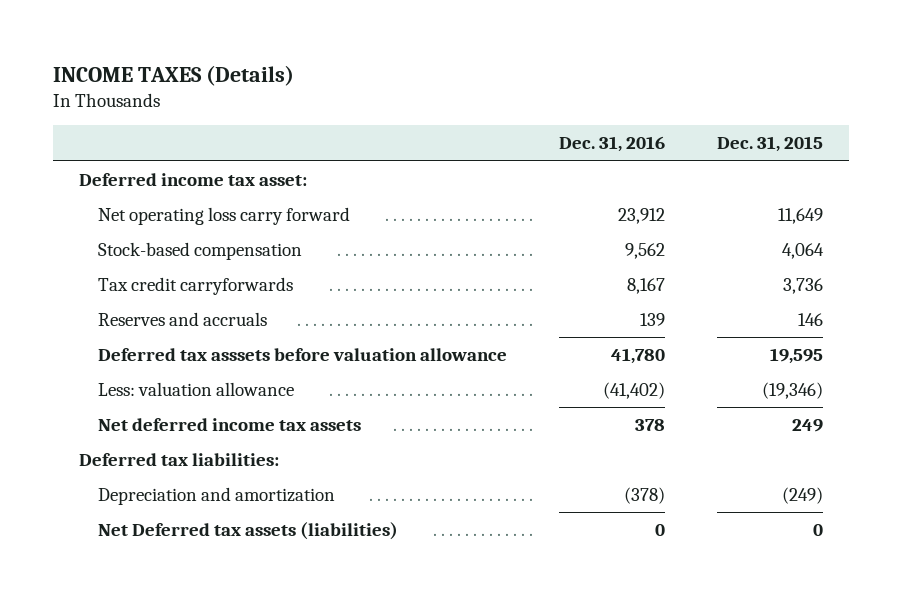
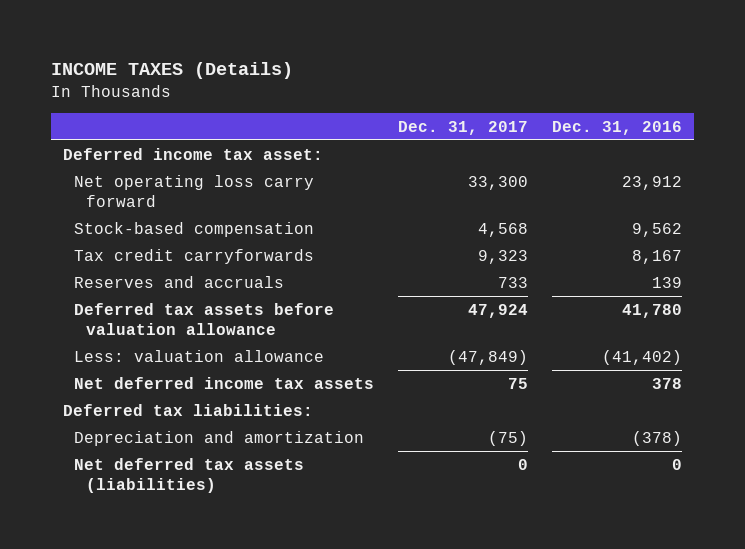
- | Dec. 31, 2016 | Dec. 31, 2015
+ | Dec. 31, 2017 | Dec. 31, 2016
- Deferred tax asssets before valuation allowance | 41,780 | 19,595
+ Deferred tax assets before valuation allowance | 47,924 | 41,780
- Net Deferred tax assets (liabilities) | 0 | 0
+ Net deferred tax assets (liabilities) | 0 | 0

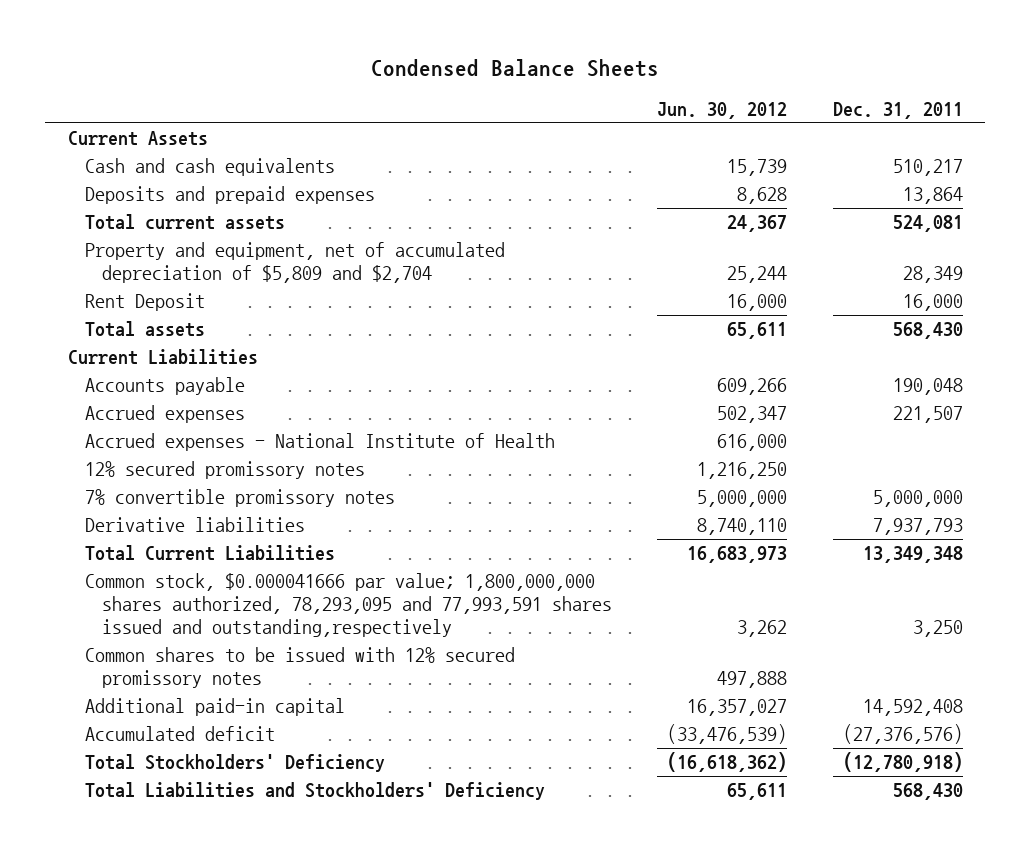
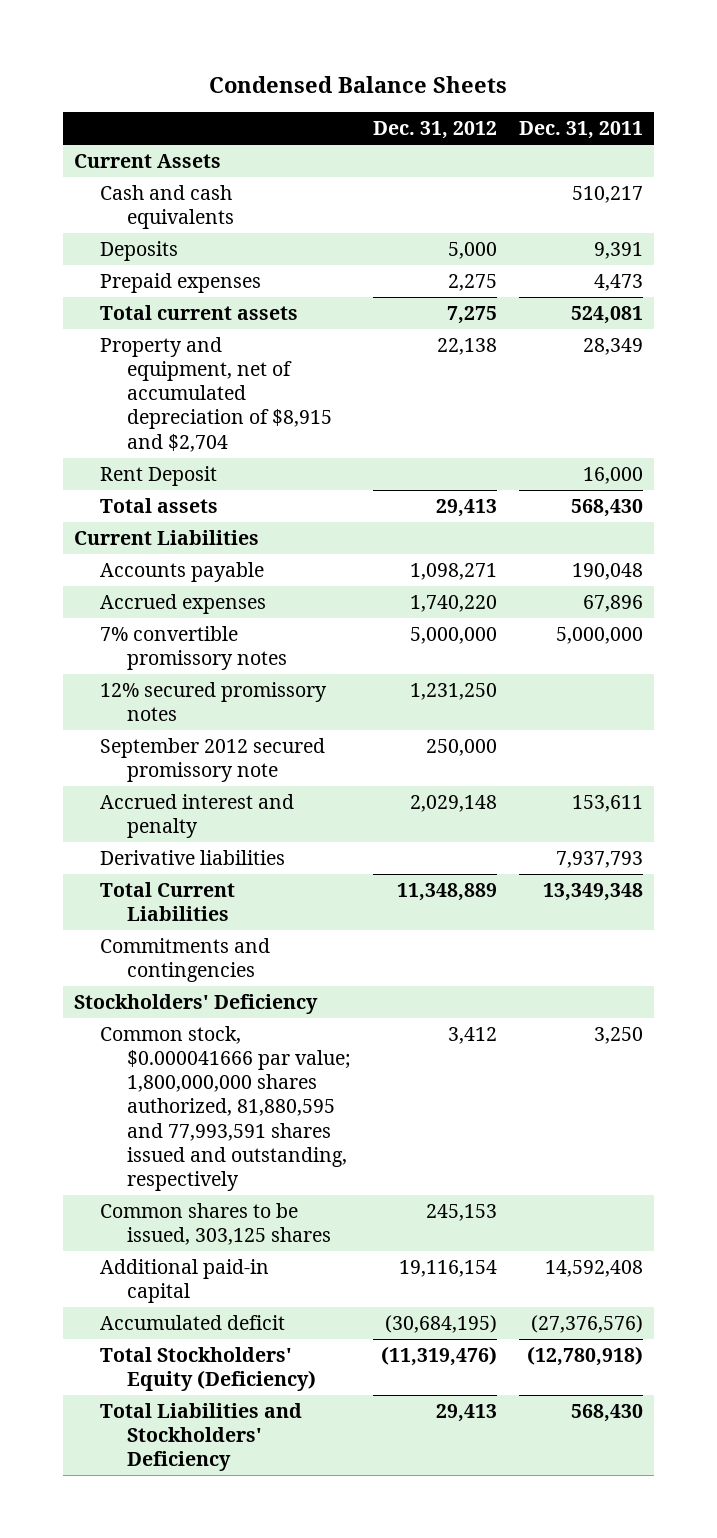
- | Jun. 30, 2012 | Dec. 31, 2011
+ | Dec. 31, 2012 | Dec. 31, 2011
- Deposits and prepaid expenses | 8,628 | 13,864
+ Deposits | 5,000 | 9,391
+ Prepaid expenses | 2,275 | 4,473
- Property and equipment, net of accumulated depreciation of $5,809 and $2,704 | 25,244 | 28,349
+ Property and equipment, net of accumulated depreciation of $8,915 and $2,704 | 22,138 | 28,349
- Accrued expenses | 502,347 | 221,507
- Accrued expenses - National Institute of Health | 616,000 |
+ Accrued expenses | 1,740,220 | 67,896
moved down: 12% secured promissory notes | 1,231,250 |
+ September 2012 secured promissory note | 250,000 |
+ Accrued interest and penalty | 2,029,148 | 153,611
- Common stock, $0.000041666 par value; 1,800,000,000 shares authorized, 78,293,095 and 77,993,591 shares issued and outstanding,respectively | 3,262 | 3,250
- Common shares to be issued with 12% secured promissory notes | 497,888 |
+ Commitments and contingencies
+ Stockholders' Deficiency
+ Common stock, $0.000041666 par value; 1,800,000,000 shares authorized, 81,880,595 and 77,993,591 shares issued and outstanding, respectively | 3,412 | 3,250
+ Common shares to be issued, 303,125 shares | 245,153 |
- Total Stockholders' Deficiency | (16,618,362) | (12,780,918)
+ Total Stockholders' Equity (Deficiency) | (11,319,476) | (12,780,918)

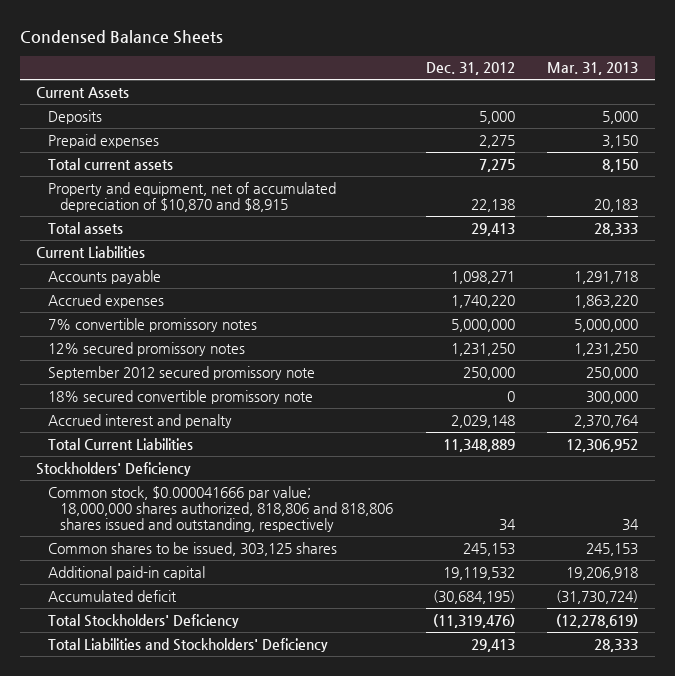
- | Dec. 31, 2012 | Dec. 31, 2011
+ | Dec. 31, 2012 | Mar. 31, 2013
- Cash and cash equivalents | | 510,217
- Property and equipment, net of accumulated depreciation of $8,915 and $2,704 | 22,138 | 28,349
- Rent Deposit | | 16,000
+ Property and equipment, net of accumulated depreciation of $10,870 and $8,915 | 22,138 | 20,183
+ 18% secured convertible promissory note | 0 | 300,000
- Derivative liabilities | | 7,937,793
- Commitments and contingencies
- Common stock, $0.000041666 par value; 1,800,000,000 shares authorized, 81,880,595 and 77,993,591 shares issued and outstanding, respectively | 3,412 | 3,250
+ Common stock, $0.000041666 par value; 18,000,000 shares authorized, 818,806 and 818,806 shares issued and outstanding, respectively | 34 | 34
- Additional paid-in capital | 19,116,154 | 14,592,408
+ Additional paid-in capital | 19,119,532 | 19,206,918
- Total Stockholders' Equity (Deficiency) | (11,319,476) | (12,780,918)
+ Total Stockholders' Deficiency | (11,319,476) | (12,278,619)

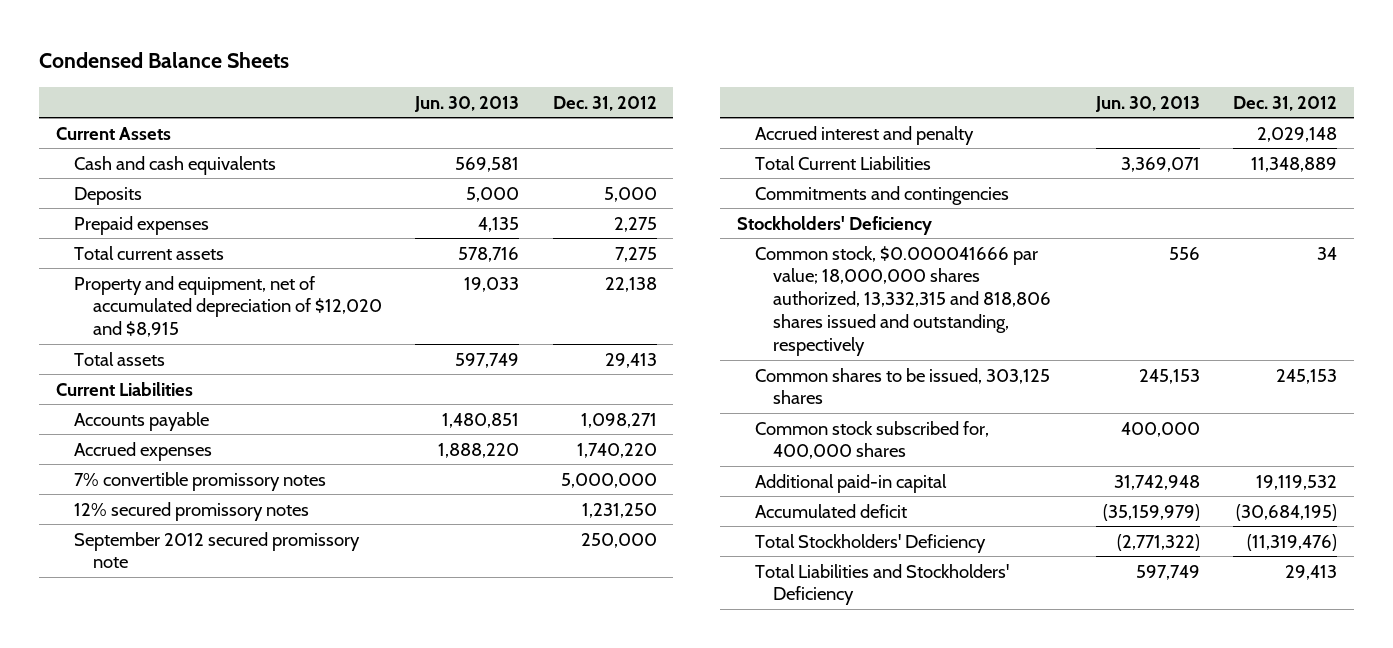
- | Dec. 31, 2012 | Mar. 31, 2013
+ | Jun. 30, 2013 | Dec. 31, 2012
+ Cash and cash equivalents | 569,581 |
- Property and equipment, net of accumulated depreciation of $10,870 and $8,915 | 22,138 | 20,183
+ Property and equipment, net of accumulated depreciation of $12,020 and $8,915 | 19,033 | 22,138
- 18% secured convertible promissory note | 0 | 300,000
+ Commitments and contingencies
- Common stock, $0.000041666 par value; 18,000,000 shares authorized, 818,806 and 818,806 shares issued and outstanding, respectively | 34 | 34
+ Common stock, $0.000041666 par value; 18,000,000 shares authorized, 13,332,315 and 818,806 shares issued and outstanding, respectively | 556 | 34
+ Common stock subscribed for, 400,000 shares | 400,000 |

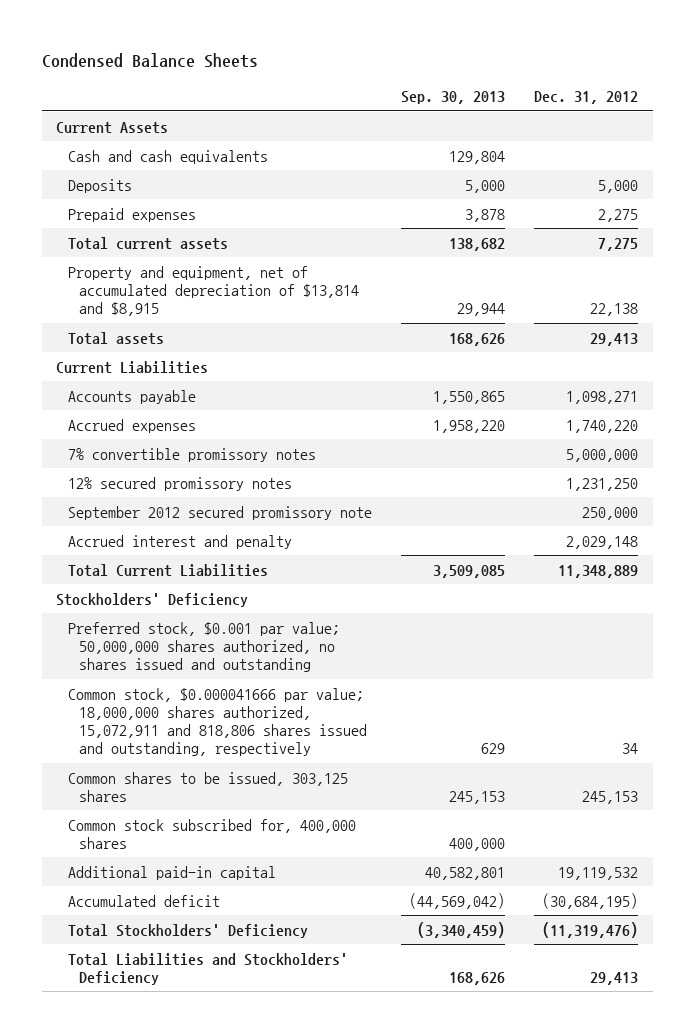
- | Jun. 30, 2013 | Dec. 31, 2012
+ | Sep. 30, 2013 | Dec. 31, 2012
- Property and equipment, net of accumulated depreciation of $12,020 and $8,915 | 19,033 | 22,138
+ Property and equipment, net of accumulated depreciation of $13,814 and $8,915 | 29,944 | 22,138
- Commitments and contingencies
- Common stock, $0.000041666 par value; 18,000,000 shares authorized, 13,332,315 and 818,806 shares issued and outstanding, respectively | 556 | 34
+ Preferred stock, $0.001 par value; 50,000,000 shares authorized, no shares issued and outstanding
+ Common stock, $0.000041666 par value; 18,000,000 shares authorized, 15,072,911 and 818,806 shares issued and outstanding, respectively | 629 | 34

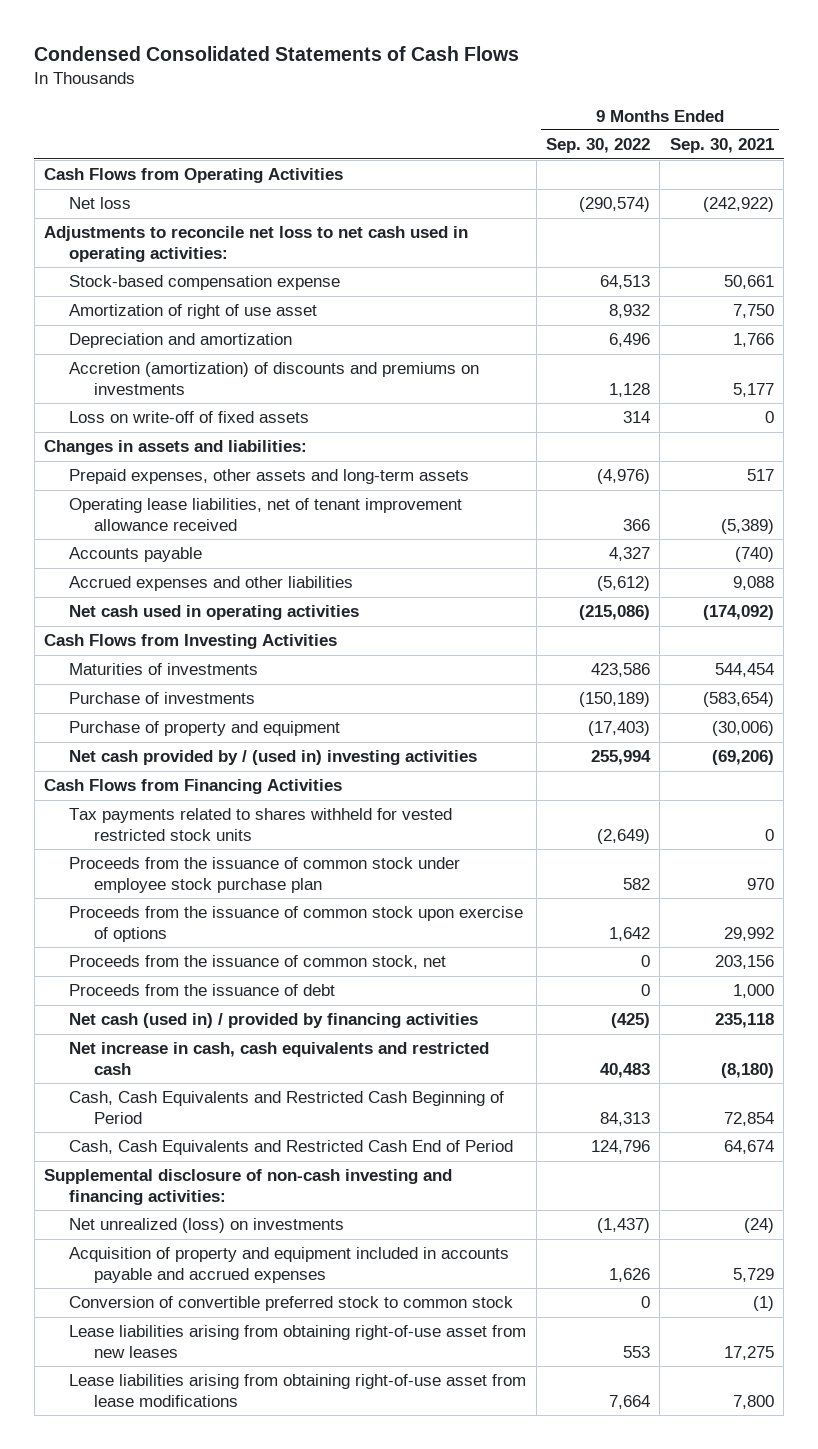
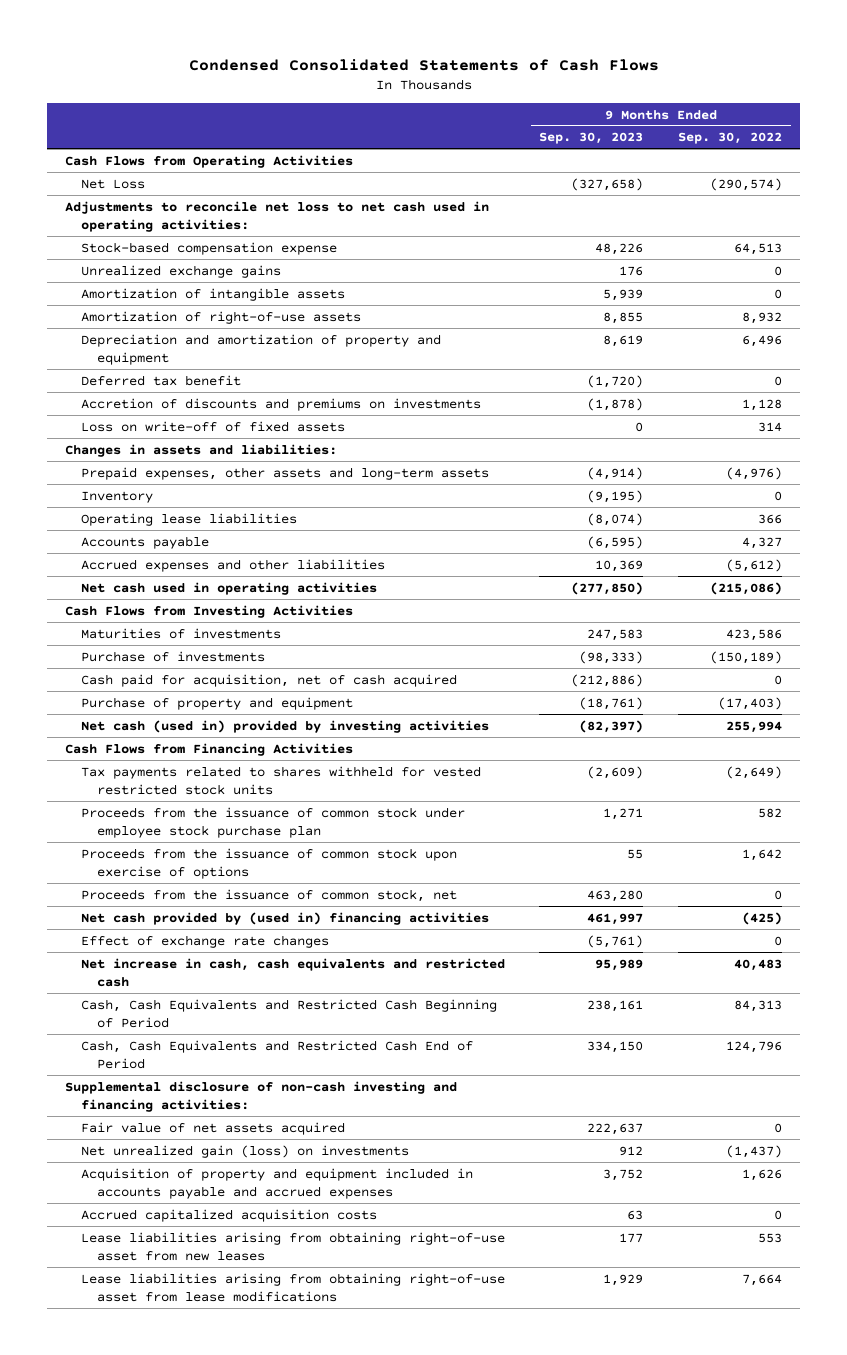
- | 9 Months Ended Sep. 30, 2022 | 9 Months Ended Sep. 30, 2021
+ | 9 Months Ended Sep. 30, 2023 | 9 Months Ended Sep. 30, 2022
- Net loss | (290,574) | (242,922)
+ Net Loss | (327,658) | (290,574)
- Amortization of right of use asset | 8,932 | 7,750
- Depreciation and amortization | 6,496 | 1,766
- Accretion (amortization) of discounts and premiums on investments | 1,128 | 5,177
+ Unrealized exchange gains | 176 | 0
+ Amortization of intangible assets | 5,939 | 0
+ Amortization of right-of-use assets | 8,855 | 8,932
+ Depreciation and amortization of property and equipment | 8,619 | 6,496
+ Deferred tax benefit | (1,720) | 0
+ Accretion of discounts and premiums on investments | (1,878) | 1,128
- Operating lease liabilities, net of tenant improvement allowance received | 366 | (5,389)
+ Inventory | (9,195) | 0
+ Operating lease liabilities | (8,074) | 366
+ Cash paid for acquisition, net of cash acquired | (212,886) | 0
- Net cash provided by / (used in) investing activities | 255,994 | (69,206)
+ Net cash (used in) provided by investing activities | (82,397) | 255,994
- Proceeds from the issuance of debt | 0 | 1,000
- Net cash (used in) / provided by financing activities | (425) | 235,118
+ Net cash provided by (used in) financing activities | 461,997 | (425)
+ Effect of exchange rate changes | (5,761) | 0
- Net unrealized (loss) on investments | (1,437) | (24)
+ Fair value of net assets acquired | 222,637 | 0
+ Net unrealized gain (loss) on investments | 912 | (1,437)
- Conversion of convertible preferred stock to common stock | 0 | (1)
+ Accrued capitalized acquisition costs | 63 | 0

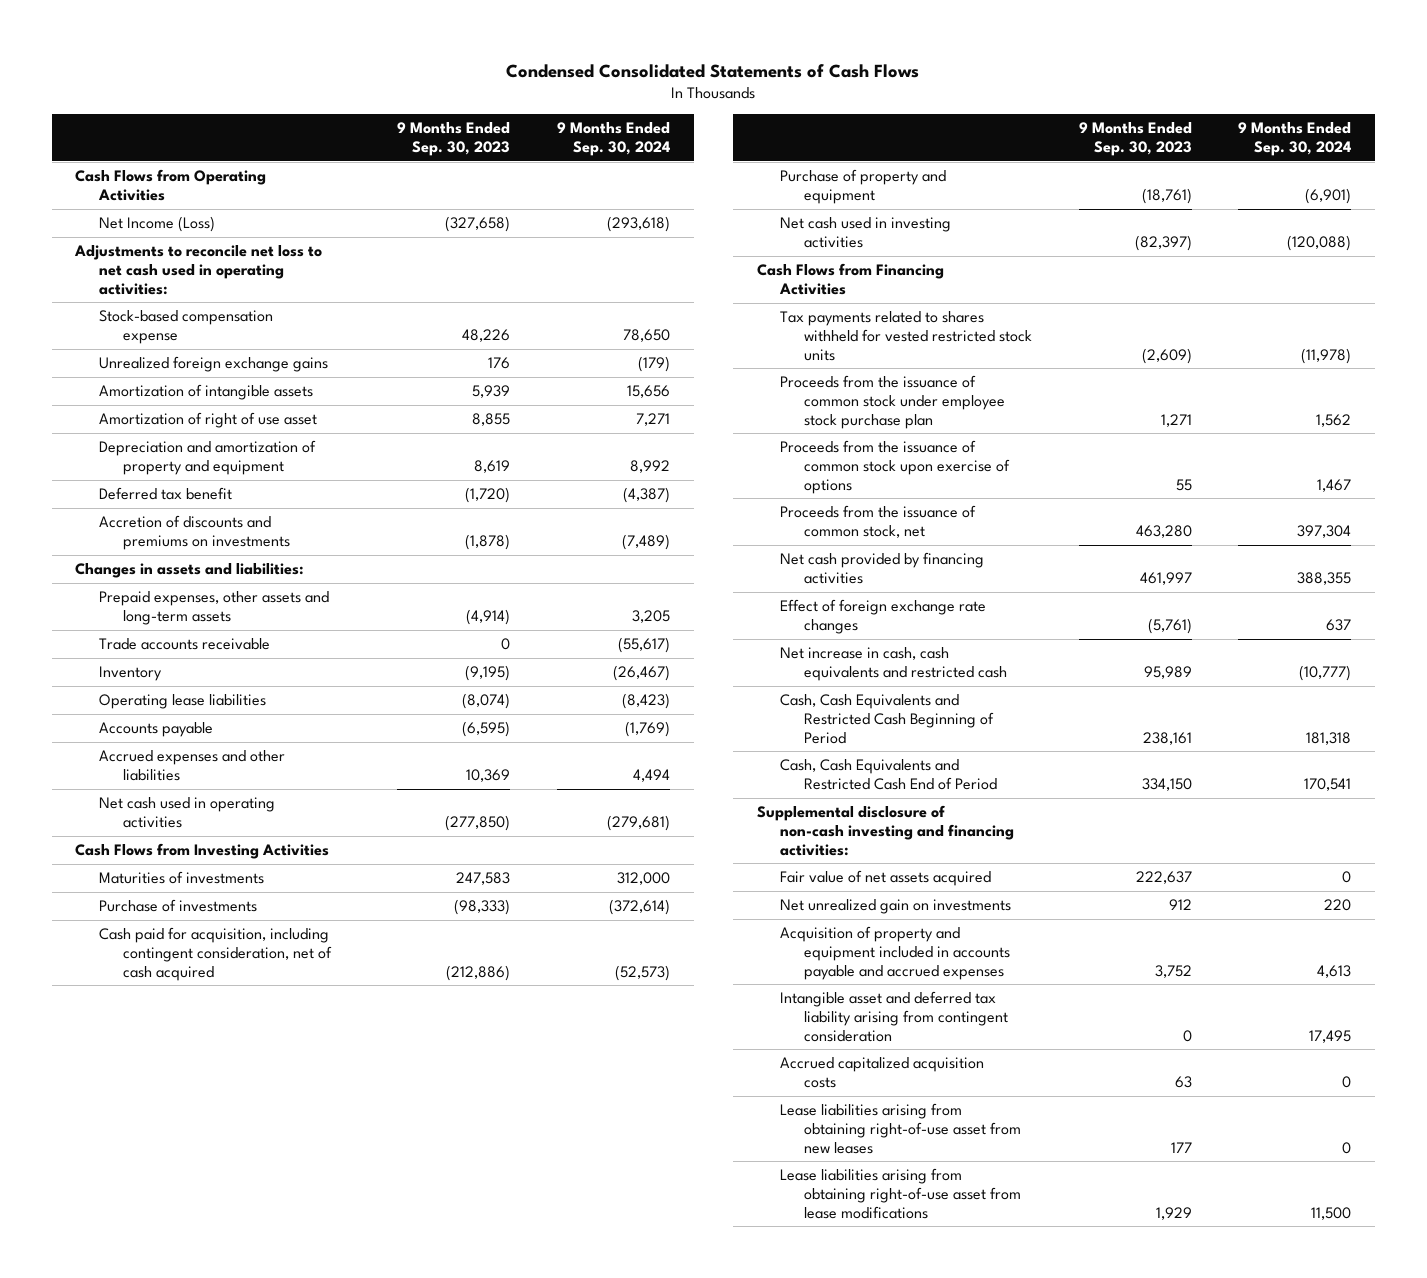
- | 9 Months Ended Sep. 30, 2023 | 9 Months Ended Sep. 30, 2022
+ | 9 Months Ended Sep. 30, 2023 | 9 Months Ended Sep. 30, 2024
- Net Loss | (327,658) | (290,574)
+ Net Income (Loss) | (327,658) | (293,618)
- Unrealized exchange gains | 176 | 0
+ Unrealized foreign exchange gains | 176 | (179)
- Amortization of right-of-use assets | 8,855 | 8,932
+ Amortization of right of use asset | 8,855 | 7,271
- Loss on write-off of fixed assets | 0 | 314
+ Trade accounts receivable | 0 | (55,617)
- Cash paid for acquisition, net of cash acquired | (212,886) | 0
+ Cash paid for acquisition, including contingent consideration, net of cash acquired | (212,886) | (52,573)
- Net cash (used in) provided by investing activities | (82,397) | 255,994
+ Net cash used in investing activities | (82,397) | (120,088)
- Net cash provided by (used in) financing activities | 461,997 | (425)
- Effect of exchange rate changes | (5,761) | 0
+ Net cash provided by financing activities | 461,997 | 388,355
+ Effect of foreign exchange rate changes | (5,761) | 637
- Net unrealized gain (loss) on investments | 912 | (1,437)
+ Net unrealized gain on investments | 912 | 220
+ Intangible asset and deferred tax liability arising from contingent consideration | 0 | 17,495

